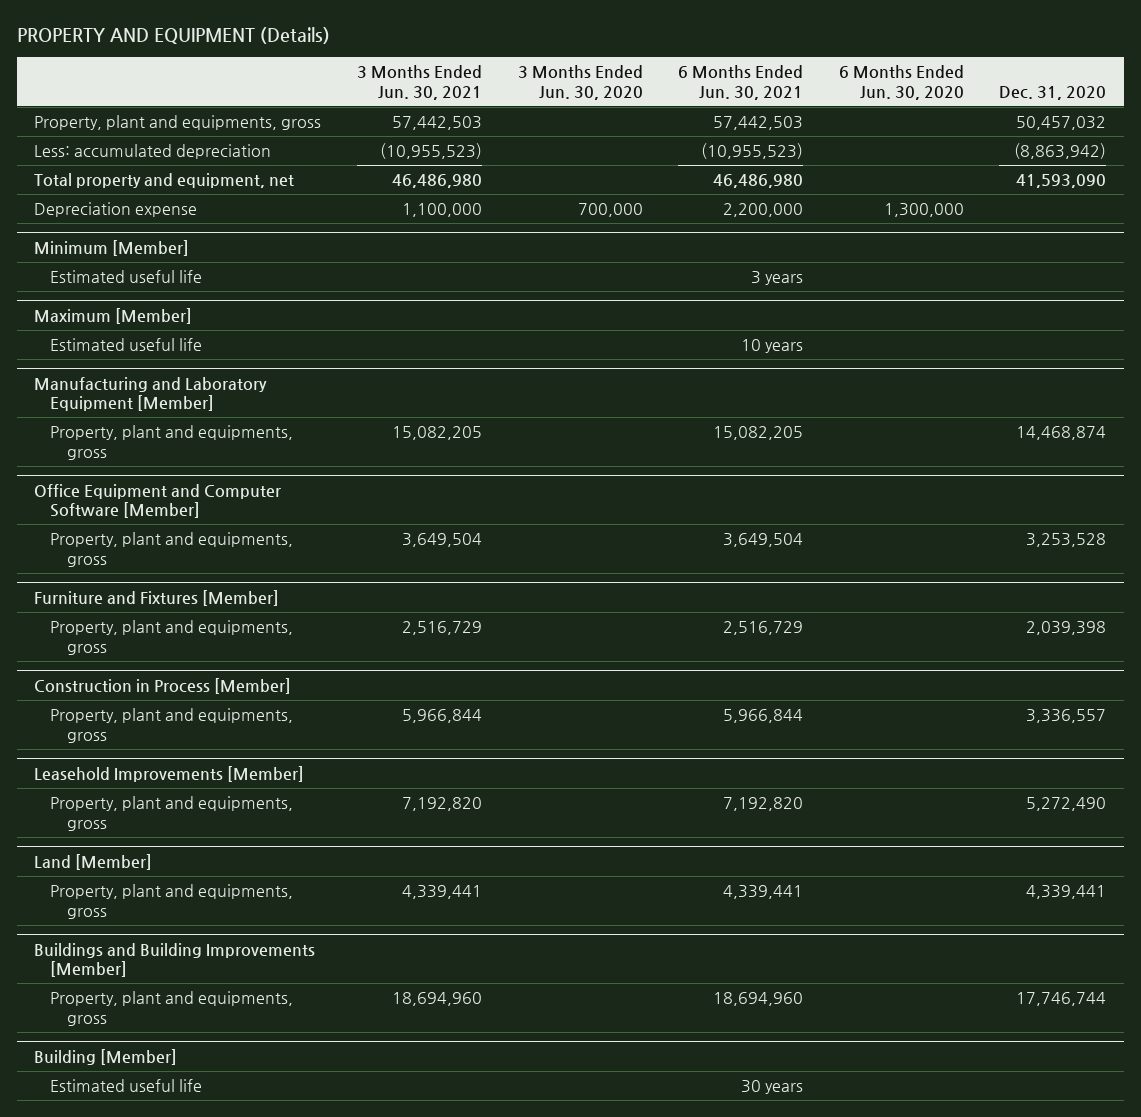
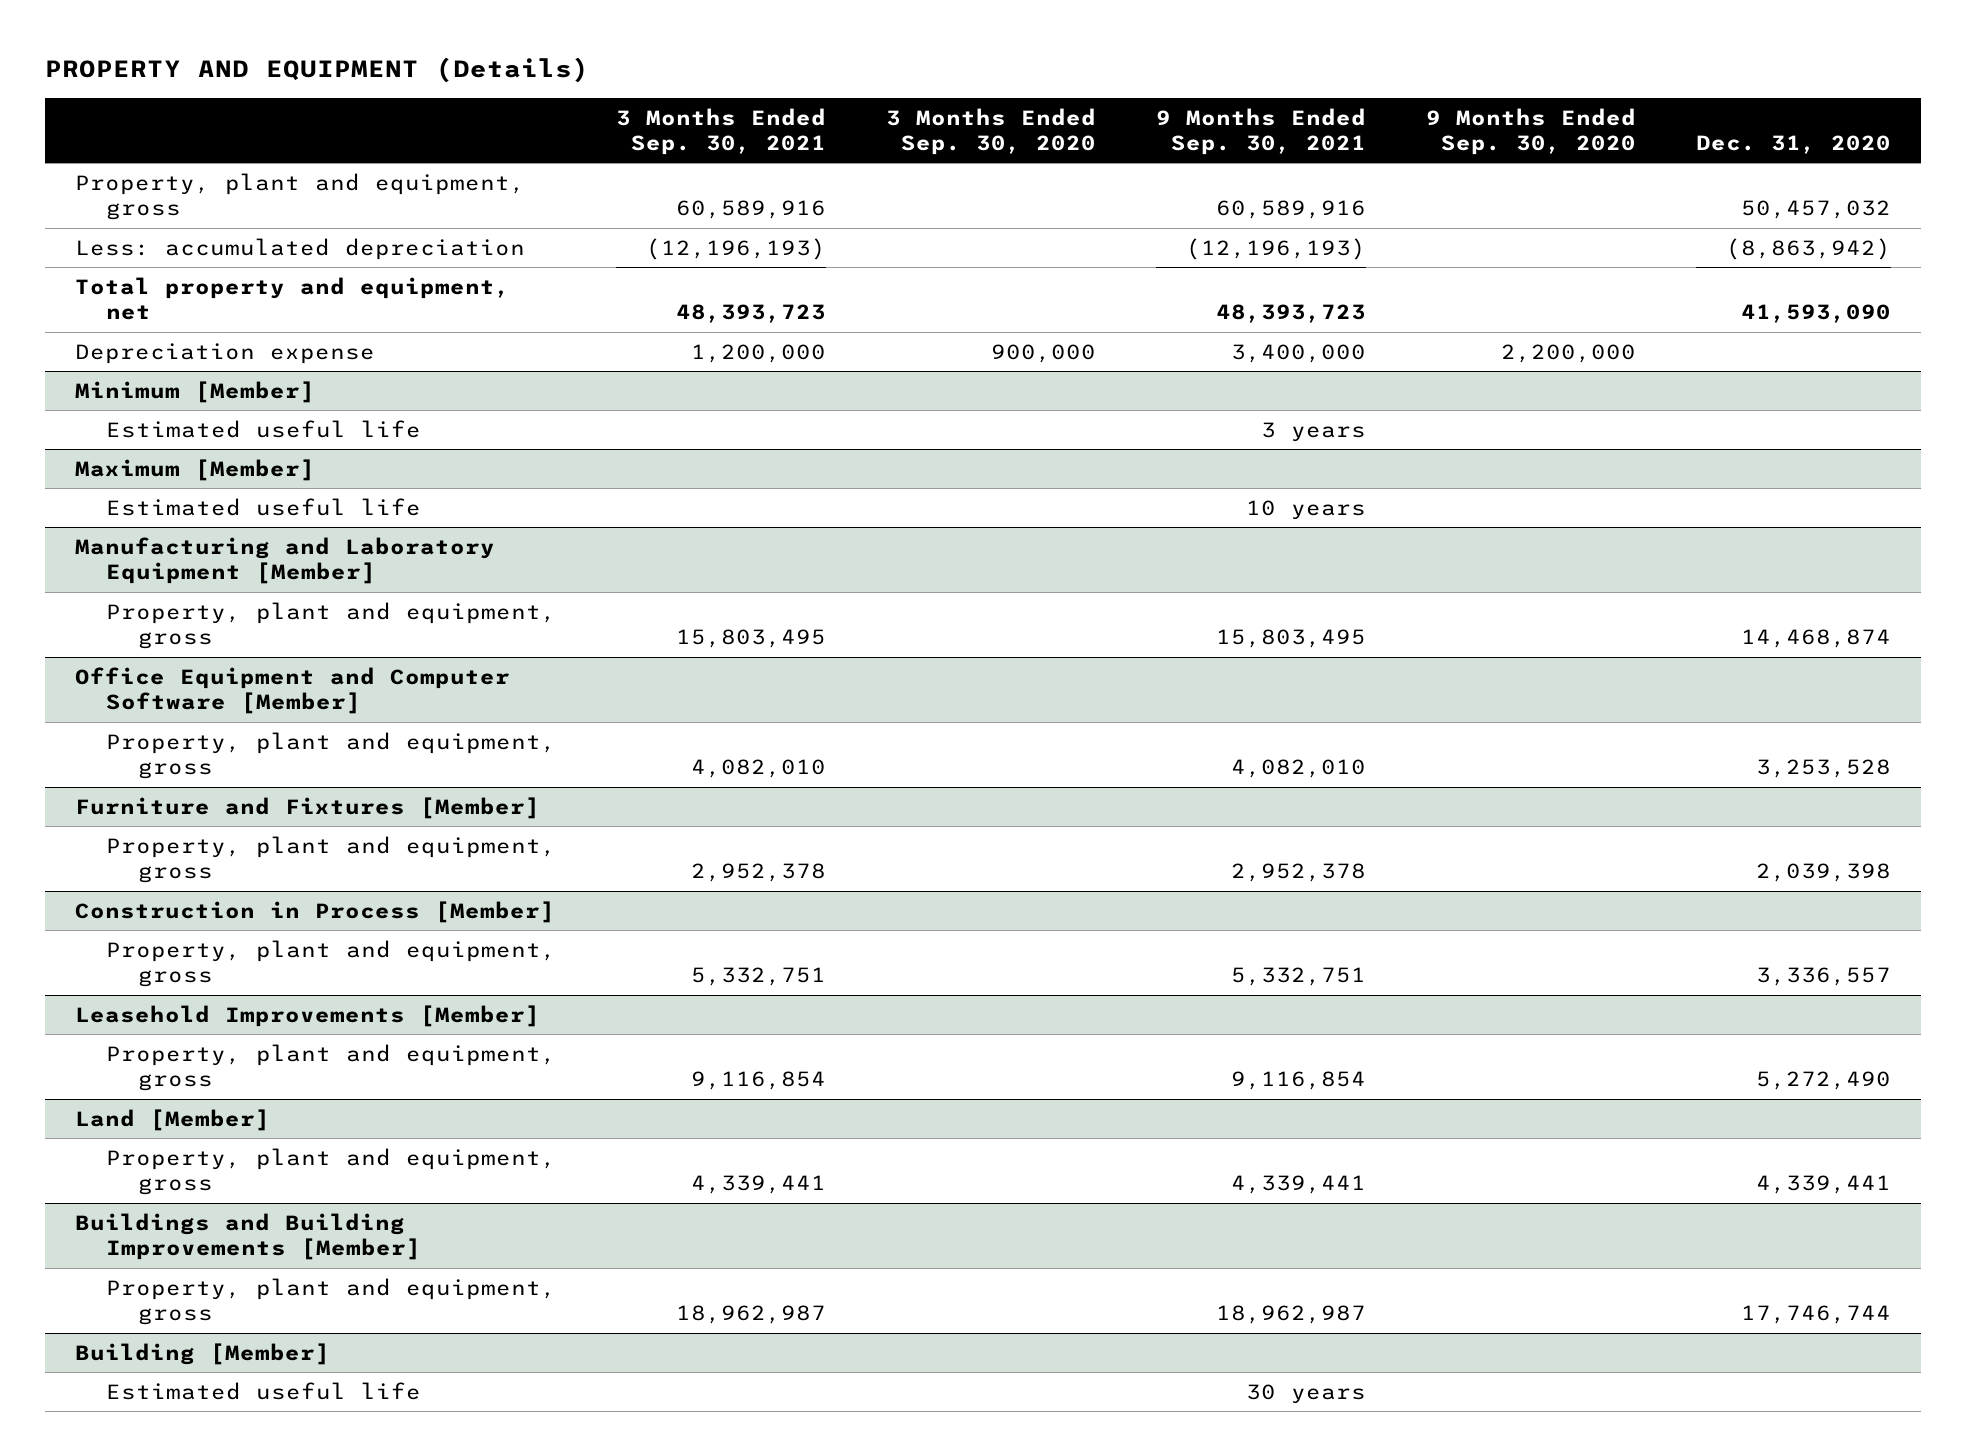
- | 3 Months Ended Jun. 30, 2021 | 3 Months Ended Jun. 30, 2020 | 6 Months Ended Jun. 30, 2021 | 6 Months Ended Jun. 30, 2020 | Dec. 31, 2020
+ | 3 Months Ended Sep. 30, 2021 | 3 Months Ended Sep. 30, 2020 | 9 Months Ended Sep. 30, 2021 | 9 Months Ended Sep. 30, 2020 | Dec. 31, 2020
- Property, plant and equipments, gross | 57,442,503 | | 57,442,503 | | 50,457,032
+ Property, plant and equipment, gross | 60,589,916 | | 60,589,916 | | 50,457,032
@ Manufacturing and Laboratory Equipment [Member]
- Property, plant and equipments, gross | 15,082,205 | | 15,082,205 | | 14,468,874
+ Property, plant and equipment, gross | 15,803,495 | | 15,803,495 | | 14,468,874
@ Office Equipment and Computer Software [Member]
- Property, plant and equipments, gross | 3,649,504 | | 3,649,504 | | 3,253,528
+ Property, plant and equipment, gross | 4,082,010 | | 4,082,010 | | 3,253,528
@ Furniture and Fixtures [Member]
- Property, plant and equipments, gross | 2,516,729 | | 2,516,729 | | 2,039,398
+ Property, plant and equipment, gross | 2,952,378 | | 2,952,378 | | 2,039,398
@ Construction in Process [Member]
- Property, plant and equipments, gross | 5,966,844 | | 5,966,844 | | 3,336,557
+ Property, plant and equipment, gross | 5,332,751 | | 5,332,751 | | 3,336,557
@ Leasehold Improvements [Member]
- Property, plant and equipments, gross | 7,192,820 | | 7,192,820 | | 5,272,490
+ Property, plant and equipment, gross | 9,116,854 | | 9,116,854 | | 5,272,490
@ Land [Member]
- Property, plant and equipments, gross | 4,339,441 | | 4,339,441 | | 4,339,441
+ Property, plant and equipment, gross | 4,339,441 | | 4,339,441 | | 4,339,441
@ Buildings and Building Improvements [Member]
- Property, plant and equipments, gross | 18,694,960 | | 18,694,960 | | 17,746,744
+ Property, plant and equipment, gross | 18,962,987 | | 18,962,987 | | 17,746,744

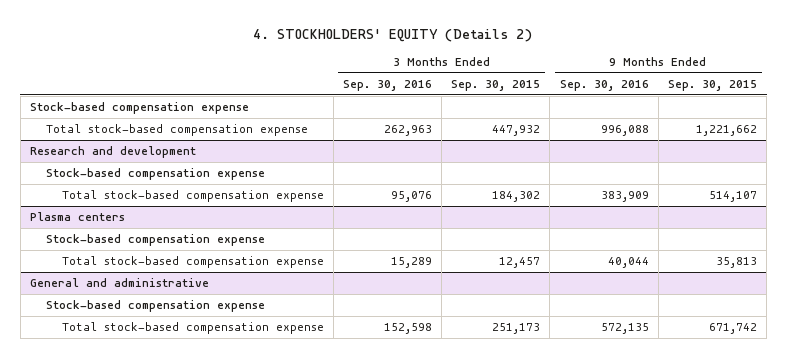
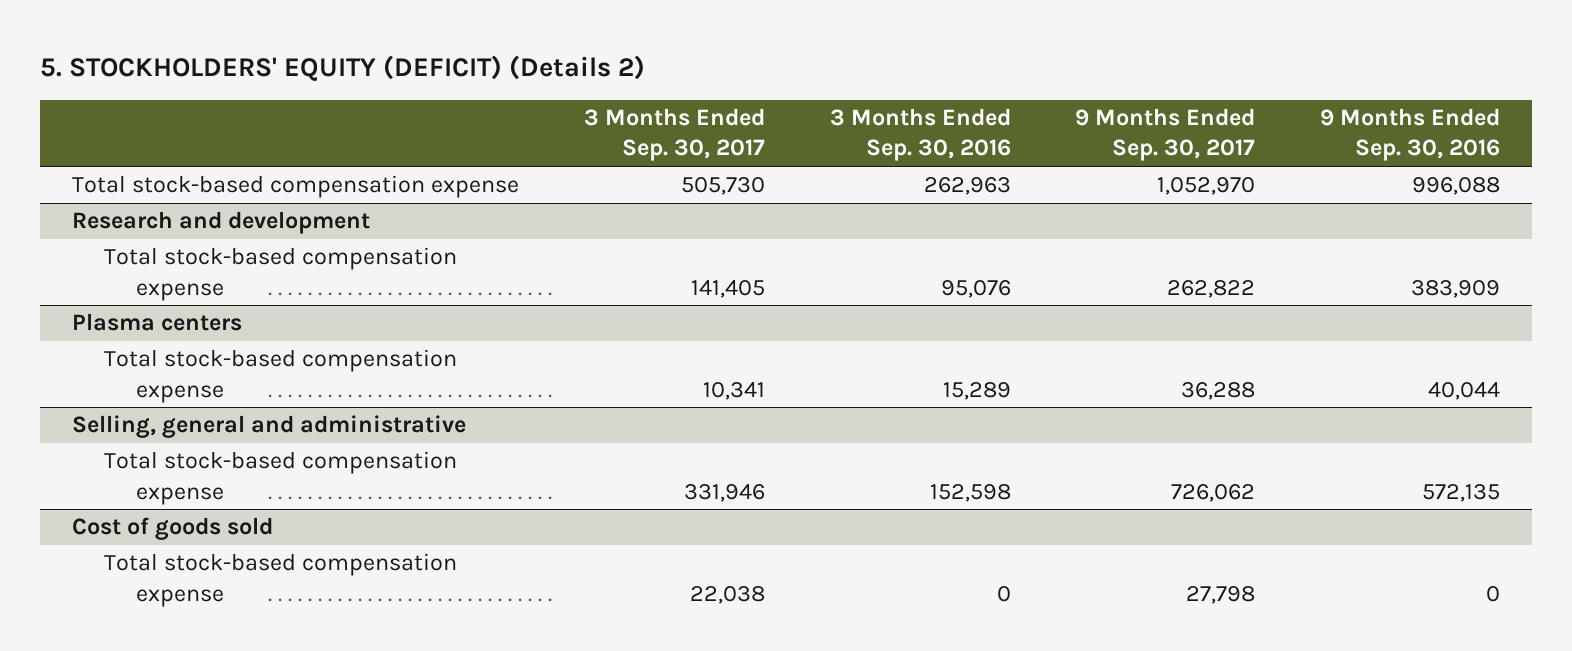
- 4. STOCKHOLDERS' EQUITY (Details 2)
+ 5. STOCKHOLDERS' EQUITY (DEFICIT) (Details 2)
- | 3 Months Ended Sep. 30, 2016 | 3 Months Ended Sep. 30, 2015 | 9 Months Ended Sep. 30, 2016 | 9 Months Ended Sep. 30, 2015
+ | 3 Months Ended Sep. 30, 2017 | 3 Months Ended Sep. 30, 2016 | 9 Months Ended Sep. 30, 2017 | 9 Months Ended Sep. 30, 2016
- Stock-based compensation expense
@ Research and development
- Stock-based compensation expense
@ Plasma centers
- Stock-based compensation expense
- General and administrative
- Stock-based compensation expense
+ Selling, general and administrative
+ Cost of goods sold
+ Total stock-based compensation expense | 22,038 | 0 | 27,798 | 0

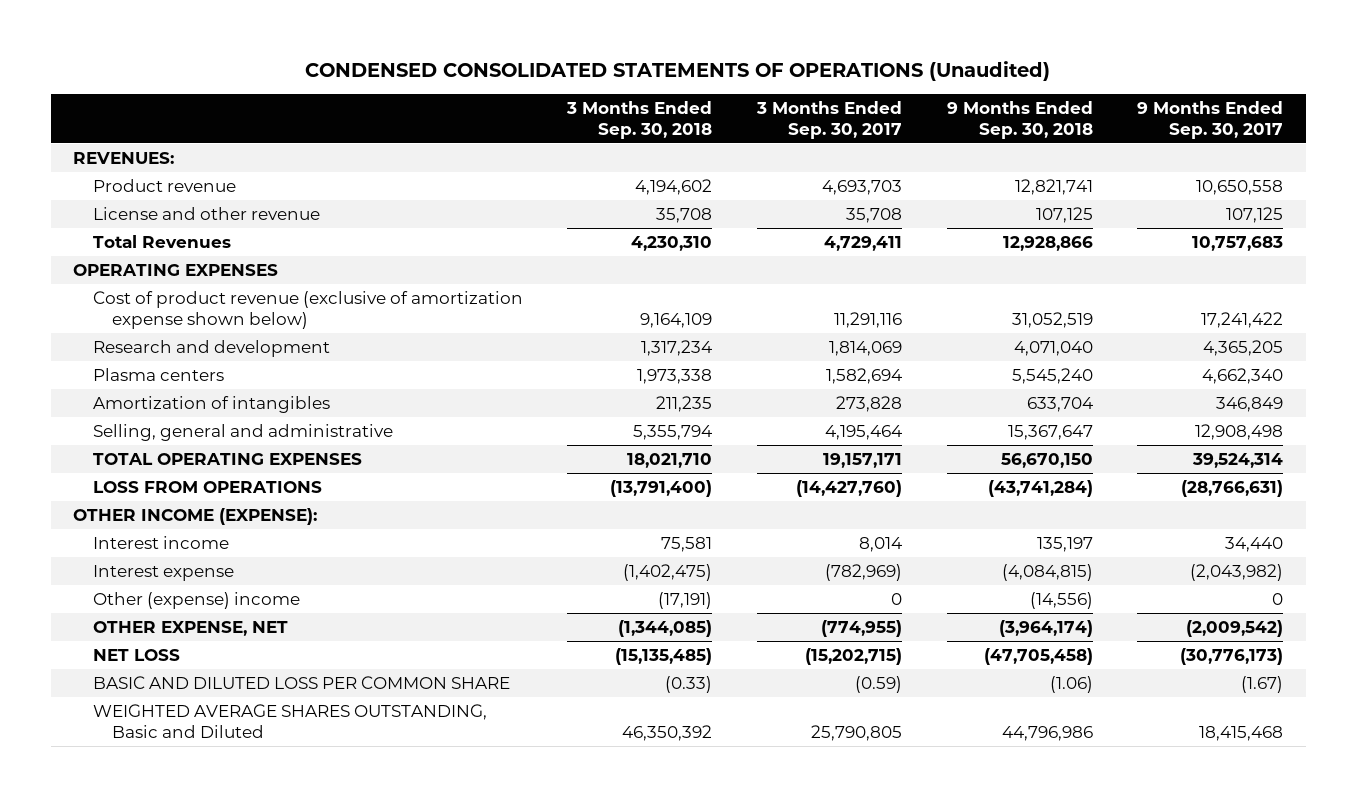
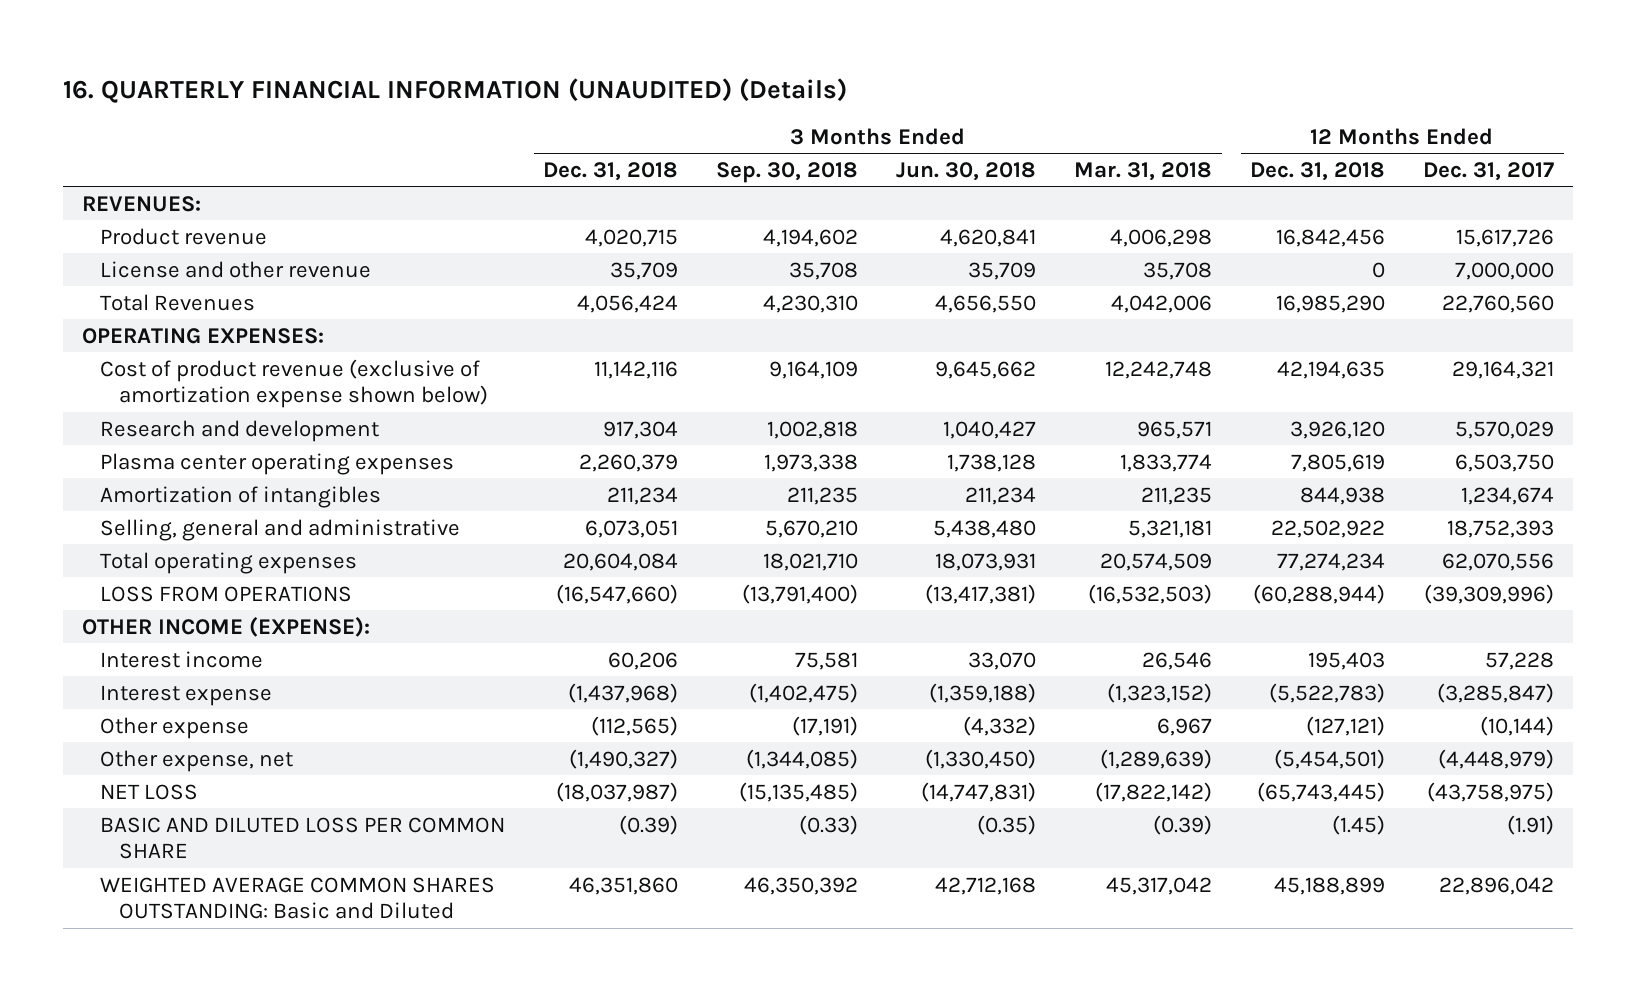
- CONDENSED CONSOLIDATED STATEMENTS OF OPERATIONS (Unaudited)
+ 16. QUARTERLY FINANCIAL INFORMATION (UNAUDITED) (Details)
- | 3 Months Ended Sep. 30, 2018 | 3 Months Ended Sep. 30, 2017 | 9 Months Ended Sep. 30, 2018 | 9 Months Ended Sep. 30, 2017
+ | 3 Months Ended Dec. 31, 2018 | 3 Months Ended Sep. 30, 2018 | 3 Months Ended Jun. 30, 2018 | 3 Months Ended Mar. 31, 2018 | 12 Months Ended Dec. 31, 2018 | 12 Months Ended Dec. 31, 2017
- OPERATING EXPENSES
+ OPERATING EXPENSES:
- Research and development | 1,317,234 | 1,814,069 | 4,071,040 | 4,365,205
- Plasma centers | 1,973,338 | 1,582,694 | 5,545,240 | 4,662,340
+ Research and development | 917,304 | 1,002,818 | 1,040,427 | 965,571 | 3,926,120 | 5,570,029
+ Plasma center operating expenses | 2,260,379 | 1,973,338 | 1,738,128 | 1,833,774 | 7,805,619 | 6,503,750
- Selling, general and administrative | 5,355,794 | 4,195,464 | 15,367,647 | 12,908,498
- TOTAL OPERATING EXPENSES | 18,021,710 | 19,157,171 | 56,670,150 | 39,524,314
+ Selling, general and administrative | 6,073,051 | 5,670,210 | 5,438,480 | 5,321,181 | 22,502,922 | 18,752,393
+ Total operating expenses | 20,604,084 | 18,021,710 | 18,073,931 | 20,574,509 | 77,274,234 | 62,070,556
- Other (expense) income | (17,191) | 0 | (14,556) | 0
- OTHER EXPENSE, NET | (1,344,085) | (774,955) | (3,964,174) | (2,009,542)
+ Other expense | (112,565) | (17,191) | (4,332) | 6,967 | (127,121) | (10,144)
+ Other expense, net | (1,490,327) | (1,344,085) | (1,330,450) | (1,289,639) | (5,454,501) | (4,448,979)
- WEIGHTED AVERAGE SHARES OUTSTANDING, Basic and Diluted | 46,350,392 | 25,790,805 | 44,796,986 | 18,415,468
+ WEIGHTED AVERAGE COMMON SHARES OUTSTANDING: Basic and Diluted | 46,351,860 | 46,350,392 | 42,712,168 | 45,317,042 | 45,188,899 | 22,896,042

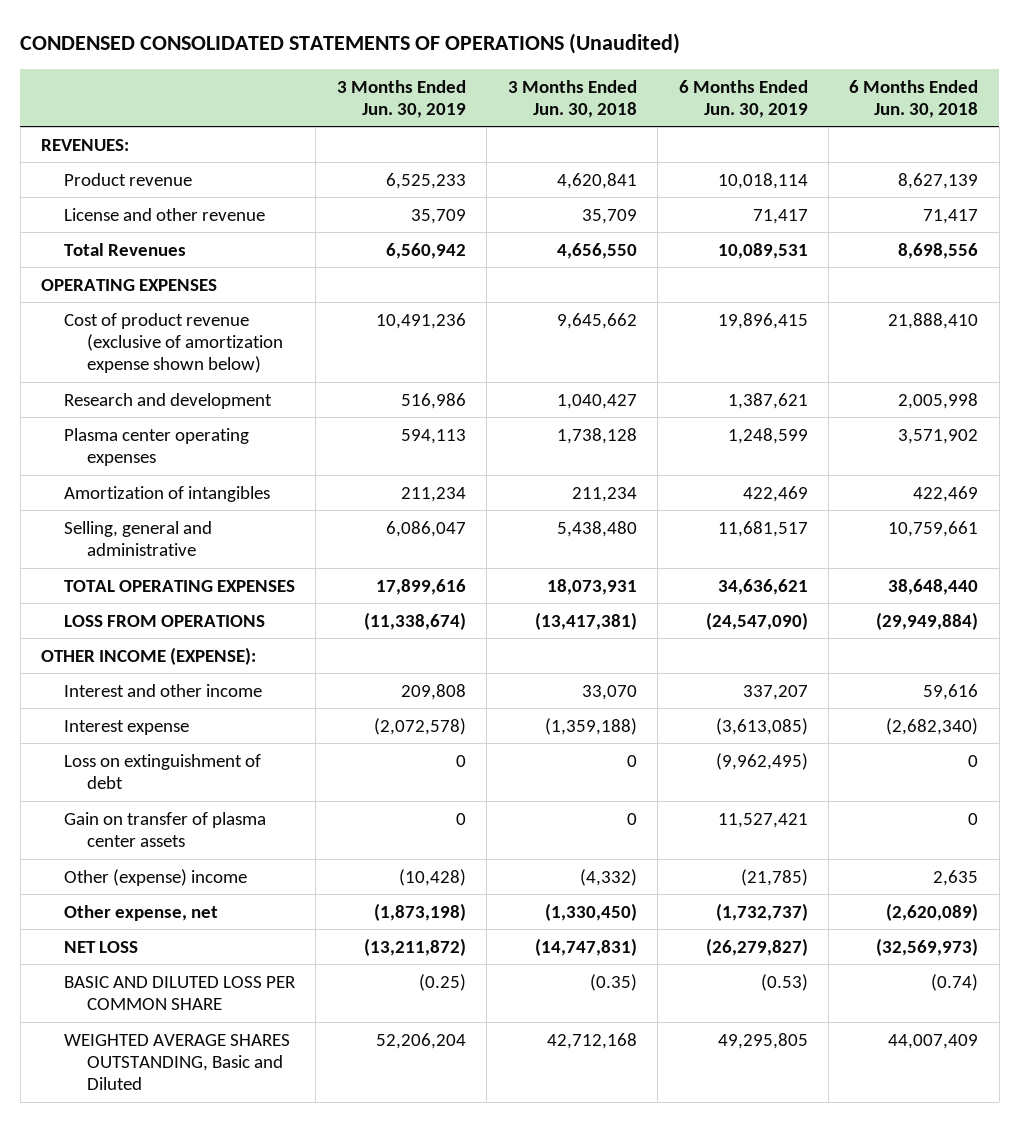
- 16. QUARTERLY FINANCIAL INFORMATION (UNAUDITED) (Details)
+ CONDENSED CONSOLIDATED STATEMENTS OF OPERATIONS (Unaudited)
- | 3 Months Ended Dec. 31, 2018 | 3 Months Ended Sep. 30, 2018 | 3 Months Ended Jun. 30, 2018 | 3 Months Ended Mar. 31, 2018 | 12 Months Ended Dec. 31, 2018 | 12 Months Ended Dec. 31, 2017
+ | 3 Months Ended Jun. 30, 2019 | 3 Months Ended Jun. 30, 2018 | 6 Months Ended Jun. 30, 2019 | 6 Months Ended Jun. 30, 2018
- OPERATING EXPENSES:
+ OPERATING EXPENSES
- Total operating expenses | 20,604,084 | 18,021,710 | 18,073,931 | 20,574,509 | 77,274,234 | 62,070,556
+ TOTAL OPERATING EXPENSES | 17,899,616 | 18,073,931 | 34,636,621 | 38,648,440
- Interest income | 60,206 | 75,581 | 33,070 | 26,546 | 195,403 | 57,228
+ Interest and other income | 209,808 | 33,070 | 337,207 | 59,616
- Other expense | (112,565) | (17,191) | (4,332) | 6,967 | (127,121) | (10,144)
+ Loss on extinguishment of debt | 0 | 0 | (9,962,495) | 0
+ Gain on transfer of plasma center assets | 0 | 0 | 11,527,421 | 0
+ Other (expense) income | (10,428) | (4,332) | (21,785) | 2,635
- WEIGHTED AVERAGE COMMON SHARES OUTSTANDING: Basic and Diluted | 46,351,860 | 46,350,392 | 42,712,168 | 45,317,042 | 45,188,899 | 22,896,042
+ WEIGHTED AVERAGE SHARES OUTSTANDING, Basic and Diluted | 52,206,204 | 42,712,168 | 49,295,805 | 44,007,409

